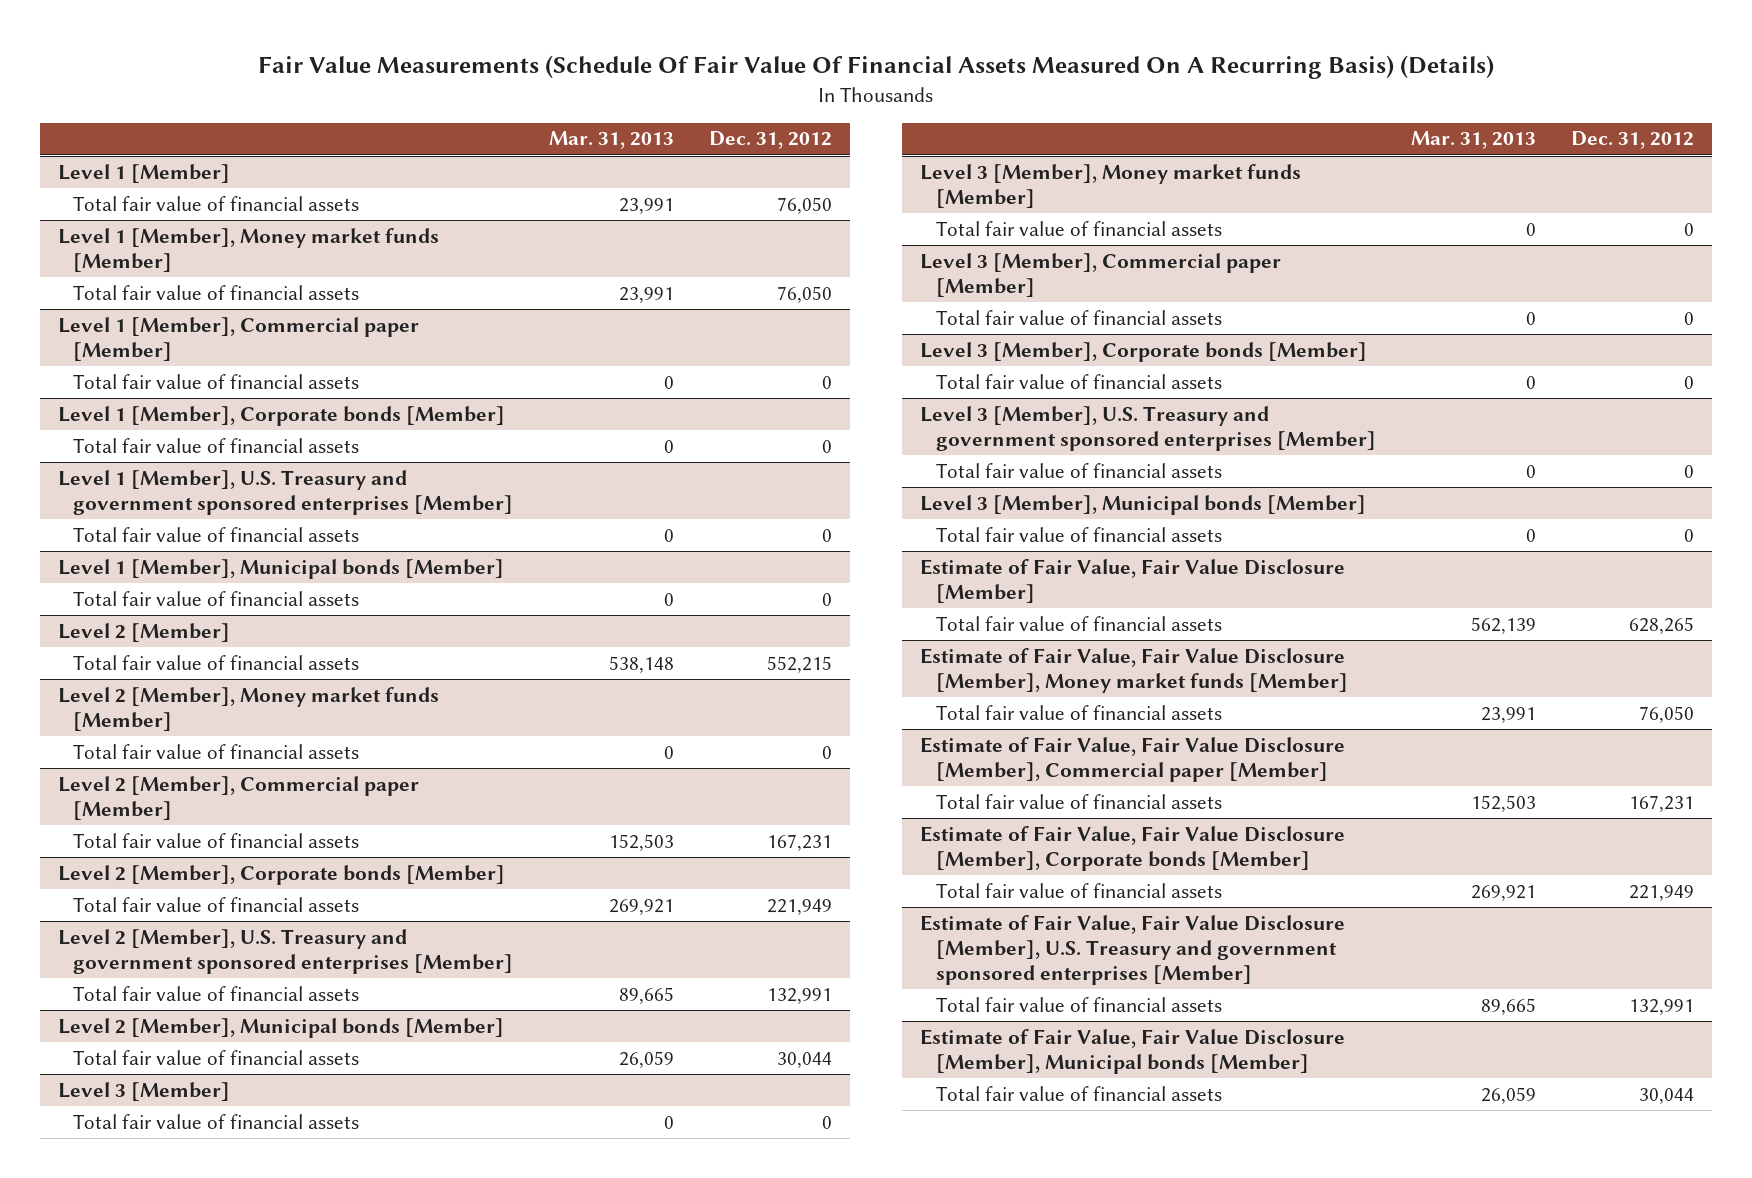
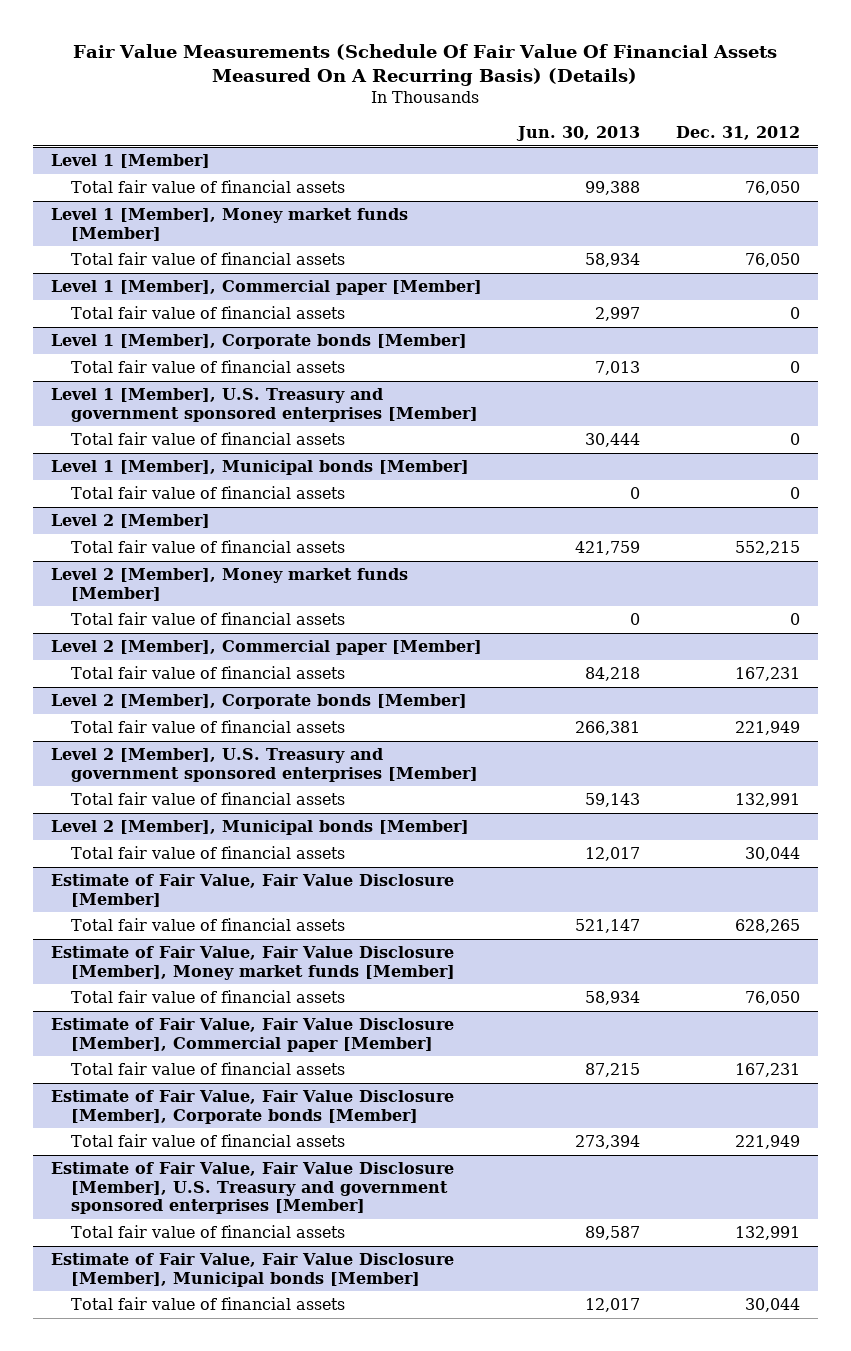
- | Mar. 31, 2013 | Dec. 31, 2012
+ | Jun. 30, 2013 | Dec. 31, 2012
- Level 3 [Member]
- Total fair value of financial assets | 0 | 0
- Level 3 [Member], Money market funds [Member]
- Total fair value of financial assets | 0 | 0
- Level 3 [Member], Commercial paper [Member]
- Total fair value of financial assets | 0 | 0
- Level 3 [Member], Corporate bonds [Member]
- Total fair value of financial assets | 0 | 0
- Level 3 [Member], U.S. Treasury and government sponsored enterprises [Member]
- Total fair value of financial assets | 0 | 0
- Level 3 [Member], Municipal bonds [Member]
- Total fair value of financial assets | 0 | 0

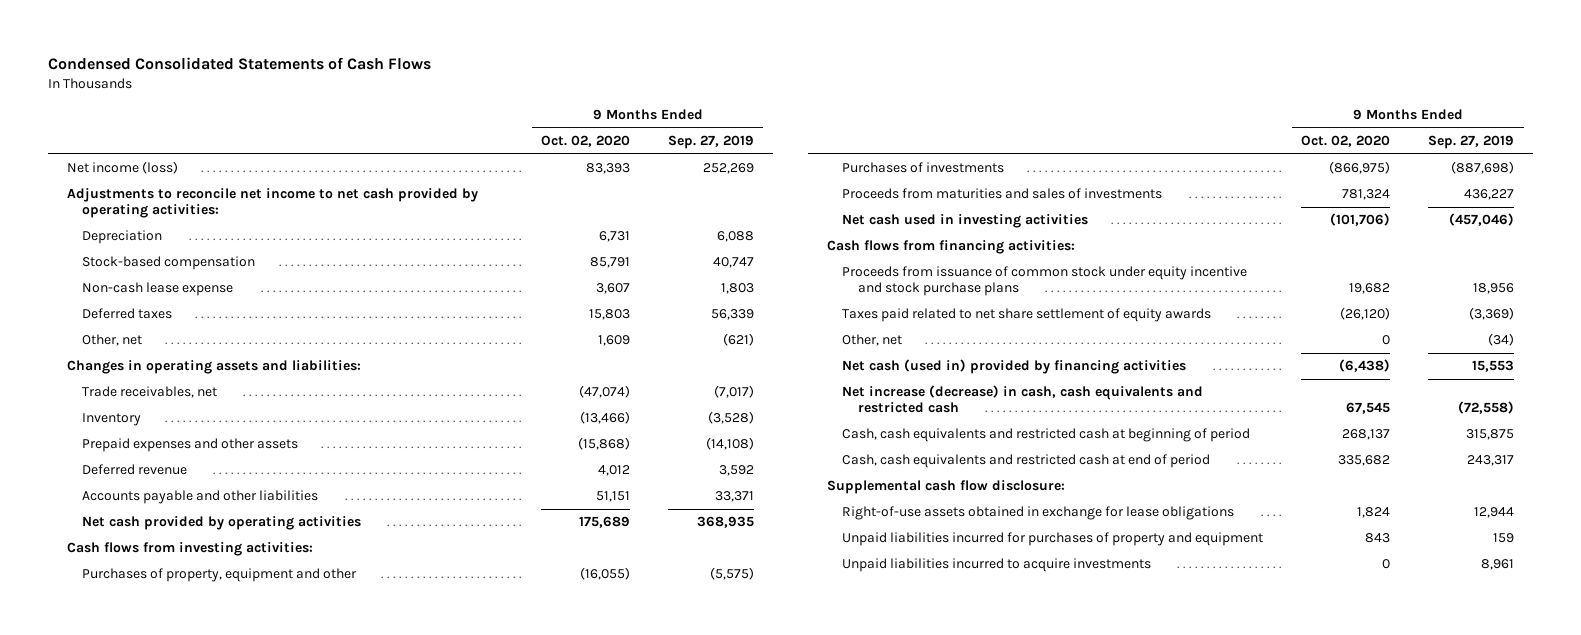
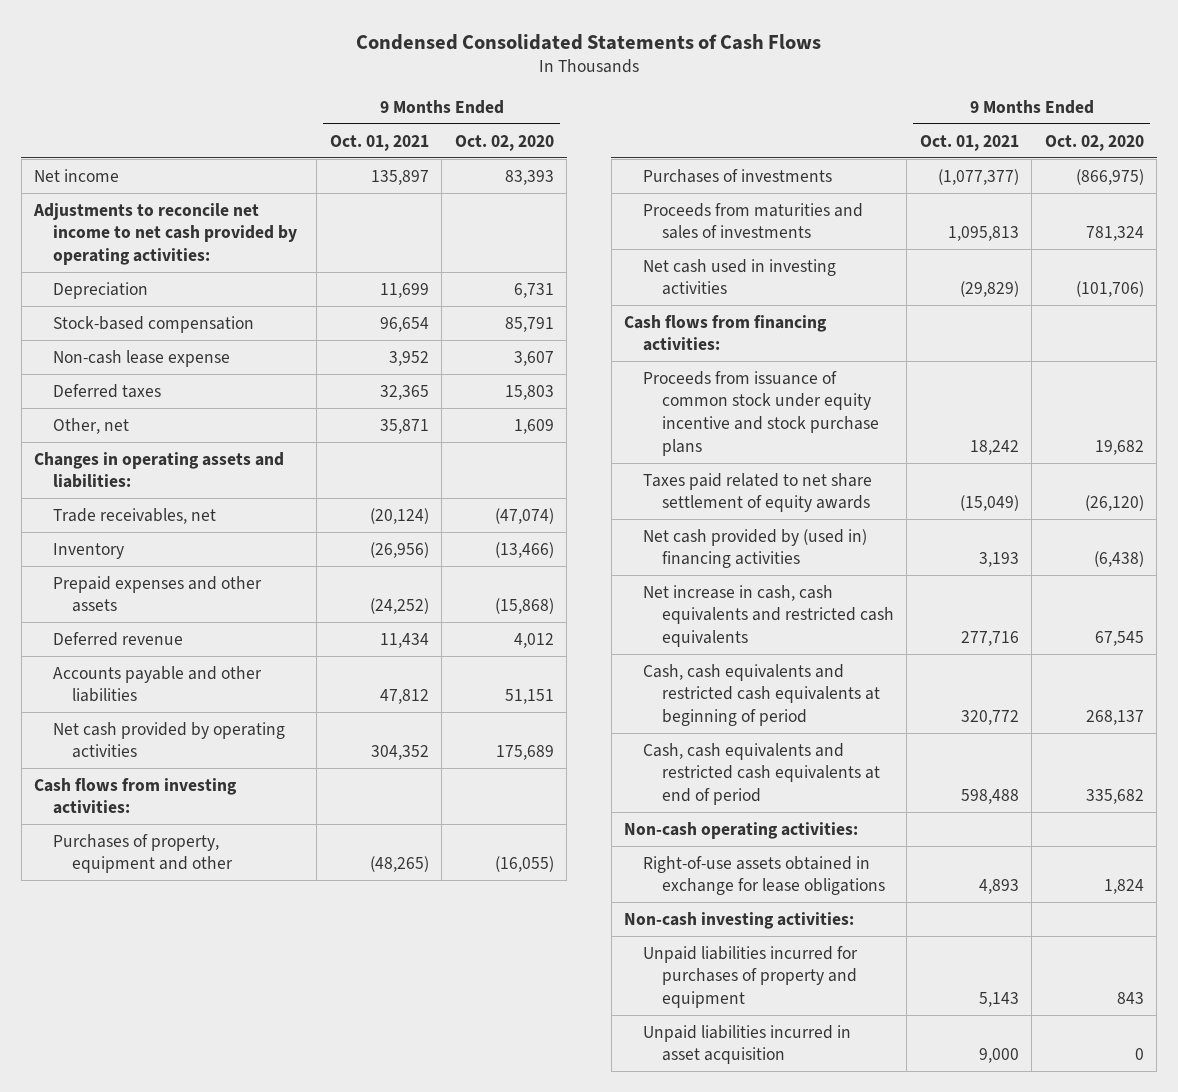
- | 9 Months Ended Oct. 02, 2020 | 9 Months Ended Sep. 27, 2019
+ | 9 Months Ended Oct. 01, 2021 | 9 Months Ended Oct. 02, 2020
- Net income (loss) | 83,393 | 252,269
+ Net income | 135,897 | 83,393
- Other, net | 0 | (34)
- Net cash (used in) provided by financing activities | (6,438) | 15,553
- Net increase (decrease) in cash, cash equivalents and restricted cash | 67,545 | (72,558)
- Cash, cash equivalents and restricted cash at beginning of period | 268,137 | 315,875
- Cash, cash equivalents and restricted cash at end of period | 335,682 | 243,317
- Supplemental cash flow disclosure:
+ Net cash provided by (used in) financing activities | 3,193 | (6,438)
+ Net increase in cash, cash equivalents and restricted cash equivalents | 277,716 | 67,545
+ Cash, cash equivalents and restricted cash equivalents at beginning of period | 320,772 | 268,137
+ Cash, cash equivalents and restricted cash equivalents at end of period | 598,488 | 335,682
+ Non-cash operating activities:
+ Non-cash investing activities:
- Unpaid liabilities incurred to acquire investments | 0 | 8,961
+ Unpaid liabilities incurred in asset acquisition | 9,000 | 0

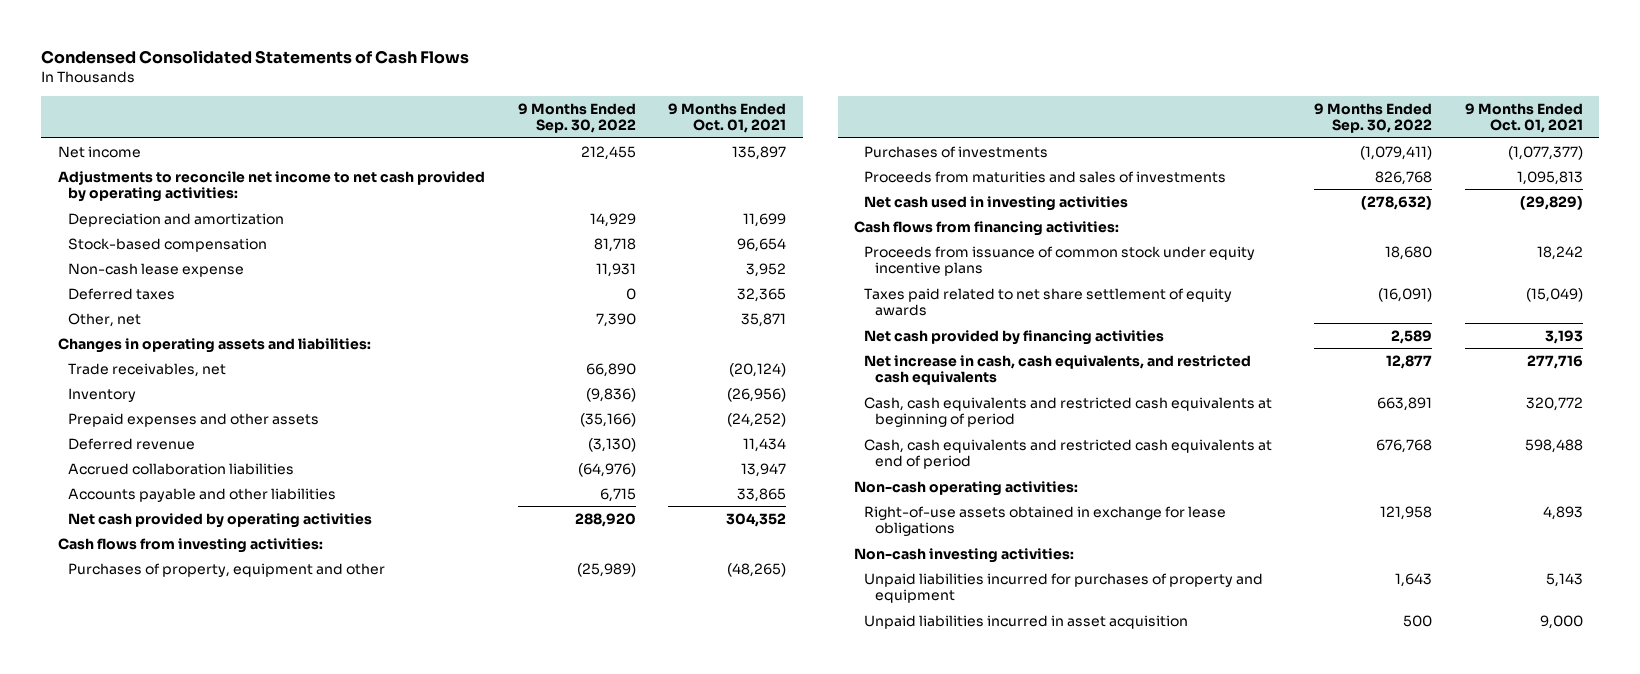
- | 9 Months Ended Oct. 01, 2021 | 9 Months Ended Oct. 02, 2020
+ | 9 Months Ended Sep. 30, 2022 | 9 Months Ended Oct. 01, 2021
- Depreciation | 11,699 | 6,731
+ Depreciation and amortization | 14,929 | 11,699
- Accounts payable and other liabilities | 47,812 | 51,151
+ Accrued collaboration liabilities | (64,976) | 13,947
+ Accounts payable and other liabilities | 6,715 | 33,865
- Proceeds from issuance of common stock under equity incentive and stock purchase plans | 18,242 | 19,682
+ Proceeds from issuance of common stock under equity incentive plans | 18,680 | 18,242
- Net cash provided by (used in) financing activities | 3,193 | (6,438)
- Net increase in cash, cash equivalents and restricted cash equivalents | 277,716 | 67,545
+ Net cash provided by financing activities | 2,589 | 3,193
+ Net increase in cash, cash equivalents, and restricted cash equivalents | 12,877 | 277,716

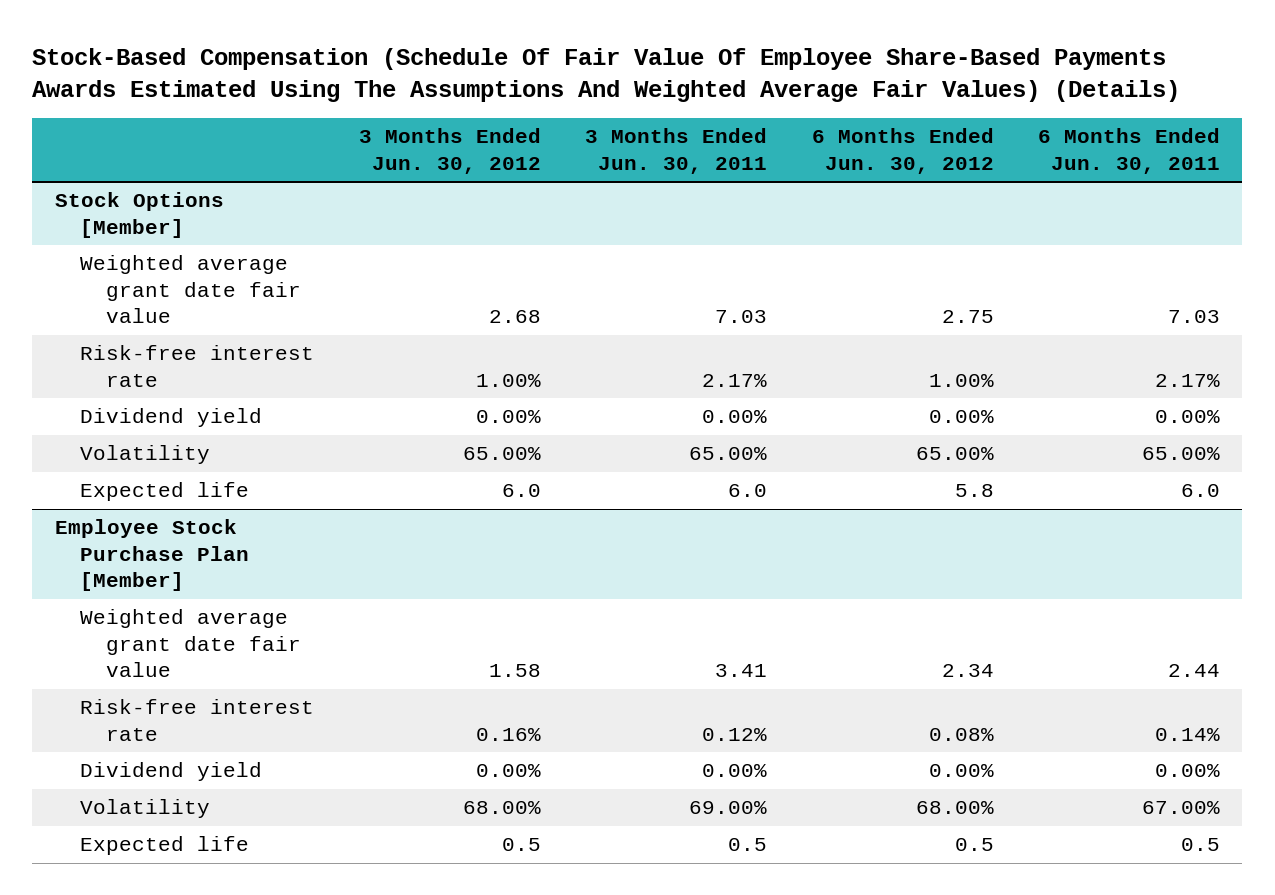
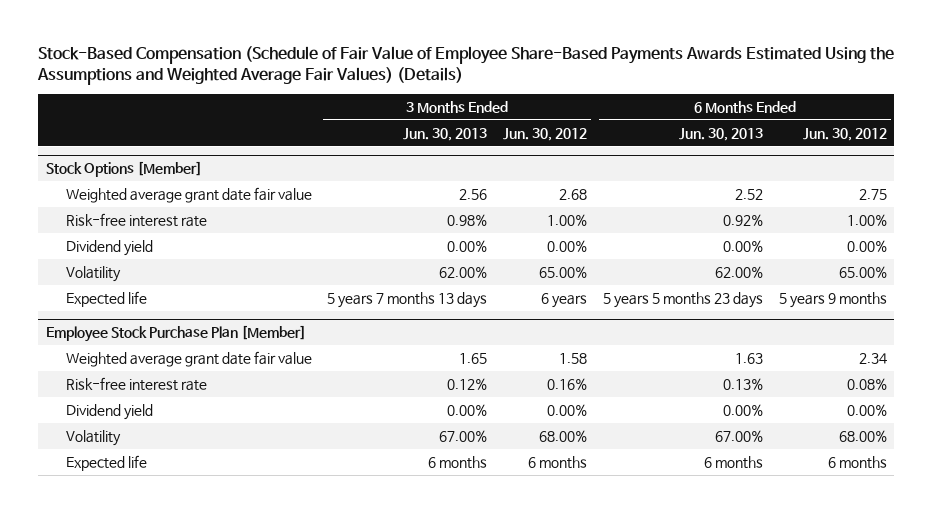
- Stock-Based Compensation (Schedule Of Fair Value Of Employee Share-Based Payments Awards Estimated Using The Assumptions And Weighted Average Fair Values) (Details)
+ Stock-Based Compensation (Schedule of Fair Value of Employee Share-Based Payments Awards Estimated Using the Assumptions and Weighted Average Fair Values) (Details)
- | 3 Months Ended Jun. 30, 2012 | 3 Months Ended Jun. 30, 2011 | 6 Months Ended Jun. 30, 2012 | 6 Months Ended Jun. 30, 2011
+ | 3 Months Ended Jun. 30, 2013 | 3 Months Ended Jun. 30, 2012 | 6 Months Ended Jun. 30, 2013 | 6 Months Ended Jun. 30, 2012
@ Stock Options [Member]
- Expected life | 6.0 | 6.0 | 5.8 | 6.0
+ Expected life | 5 years 7 months 13 days | 6 years | 5 years 5 months 23 days | 5 years 9 months
@ Employee Stock Purchase Plan [Member]
- Expected life | 0.5 | 0.5 | 0.5 | 0.5
+ Expected life | 6 months | 6 months | 6 months | 6 months

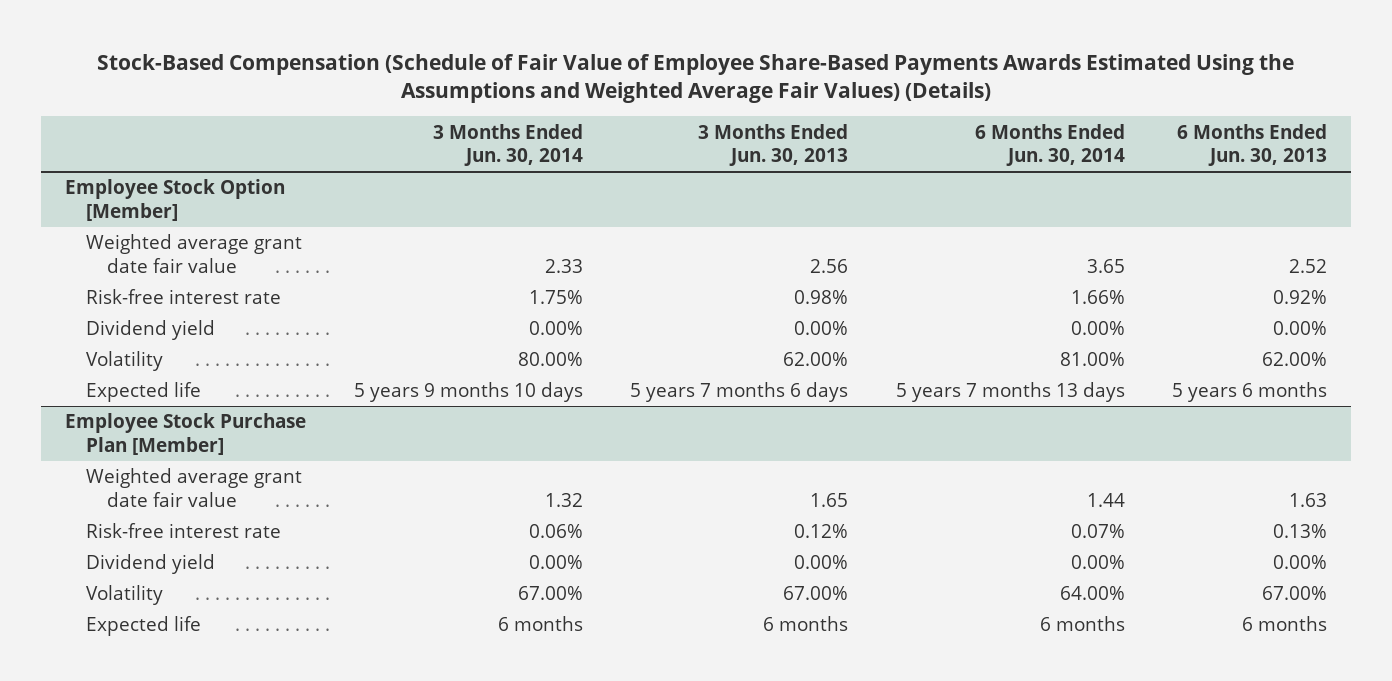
- | 3 Months Ended Jun. 30, 2013 | 3 Months Ended Jun. 30, 2012 | 6 Months Ended Jun. 30, 2013 | 6 Months Ended Jun. 30, 2012
+ | 3 Months Ended Jun. 30, 2014 | 3 Months Ended Jun. 30, 2013 | 6 Months Ended Jun. 30, 2014 | 6 Months Ended Jun. 30, 2013
- Stock Options [Member]
+ Employee Stock Option [Member]
- Expected life | 5 years 7 months 13 days | 6 years | 5 years 5 months 23 days | 5 years 9 months
+ Expected life | 5 years 9 months 10 days | 5 years 7 months 6 days | 5 years 7 months 13 days | 5 years 6 months

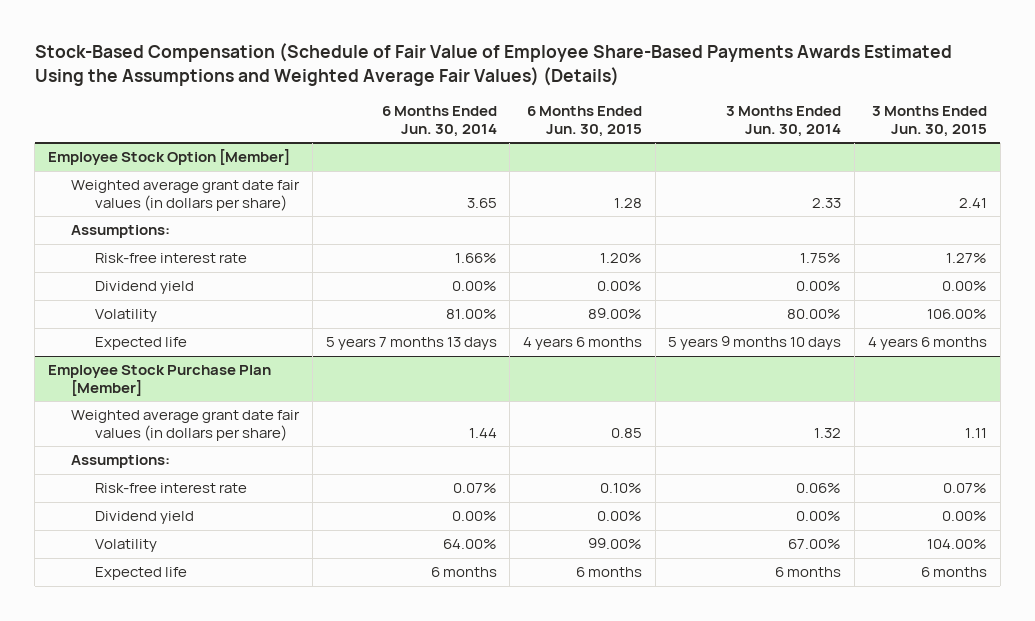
- | 3 Months Ended Jun. 30, 2014 | 3 Months Ended Jun. 30, 2013 | 6 Months Ended Jun. 30, 2014 | 6 Months Ended Jun. 30, 2013
+ | 6 Months Ended Jun. 30, 2014 | 6 Months Ended Jun. 30, 2015 | 3 Months Ended Jun. 30, 2014 | 3 Months Ended Jun. 30, 2015
@ Employee Stock Option [Member]
- Weighted average grant date fair value | 2.33 | 2.56 | 3.65 | 2.52
+ Weighted average grant date fair values (in dollars per share) | 3.65 | 1.28 | 2.33 | 2.41
+ Assumptions:
@ Employee Stock Purchase Plan [Member]
- Weighted average grant date fair value | 1.32 | 1.65 | 1.44 | 1.63
+ Weighted average grant date fair values (in dollars per share) | 1.44 | 0.85 | 1.32 | 1.11
+ Assumptions:

